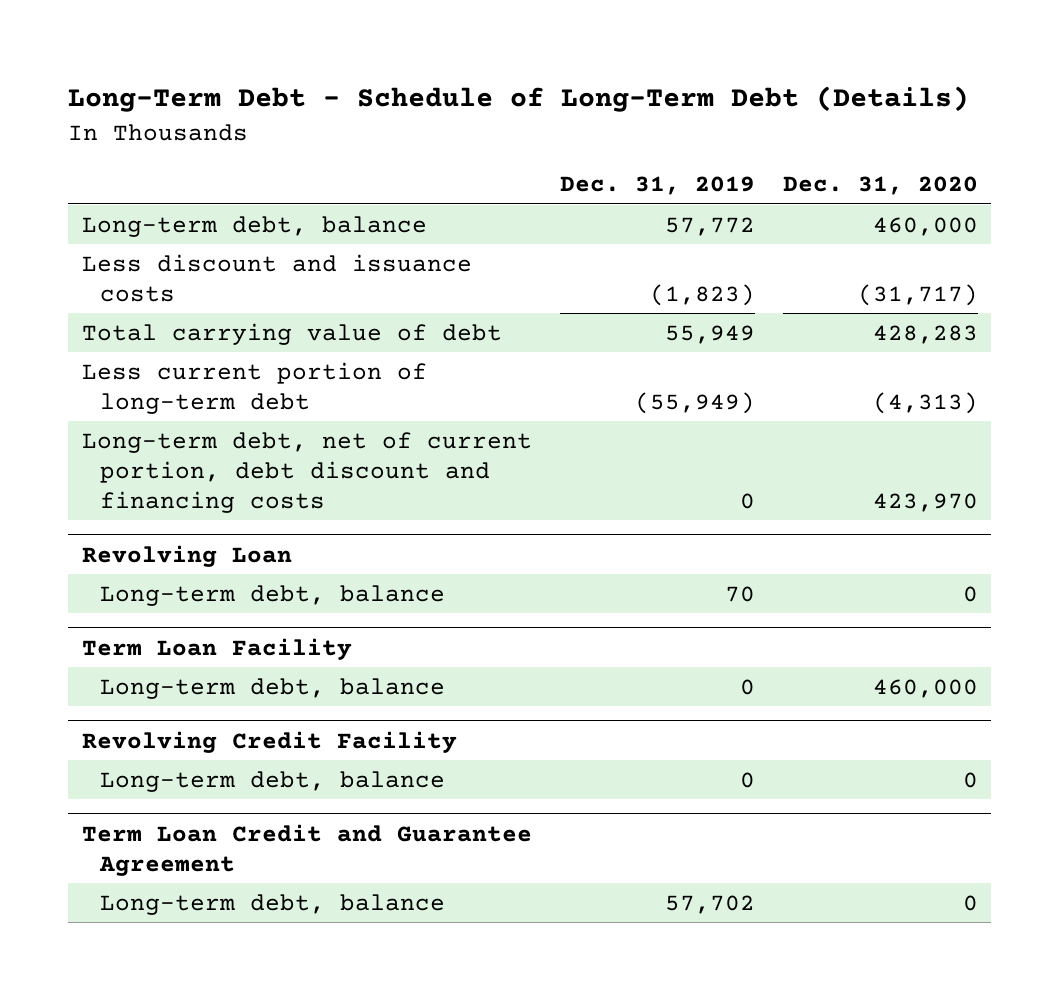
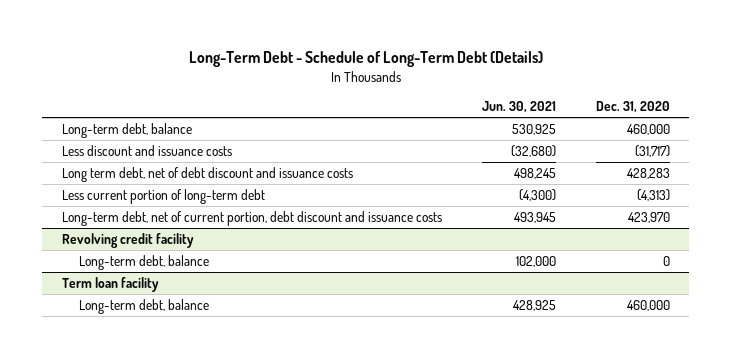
- | Dec. 31, 2019 | Dec. 31, 2020
+ | Jun. 30, 2021 | Dec. 31, 2020
- Total carrying value of debt | 55,949 | 428,283
+ Long term debt, net of debt discount and issuance costs | 498,245 | 428,283
- Long-term debt, net of current portion, debt discount and financing costs | 0 | 423,970
- Revolving Loan
+ Long-term debt, net of current portion, debt discount and issuance costs | 493,945 | 423,970
+ Revolving credit facility
- Term Loan Facility
+ Term loan facility
- Revolving Credit Facility
- Long-term debt, balance | 0 | 0
- Term Loan Credit and Guarantee Agreement
- Long-term debt, balance | 57,702 | 0

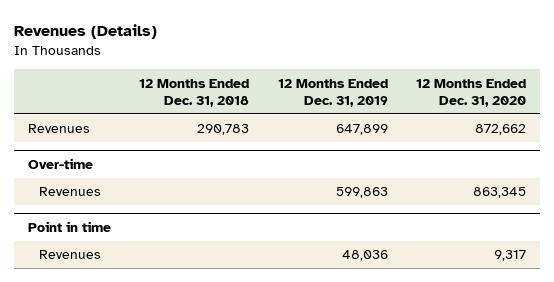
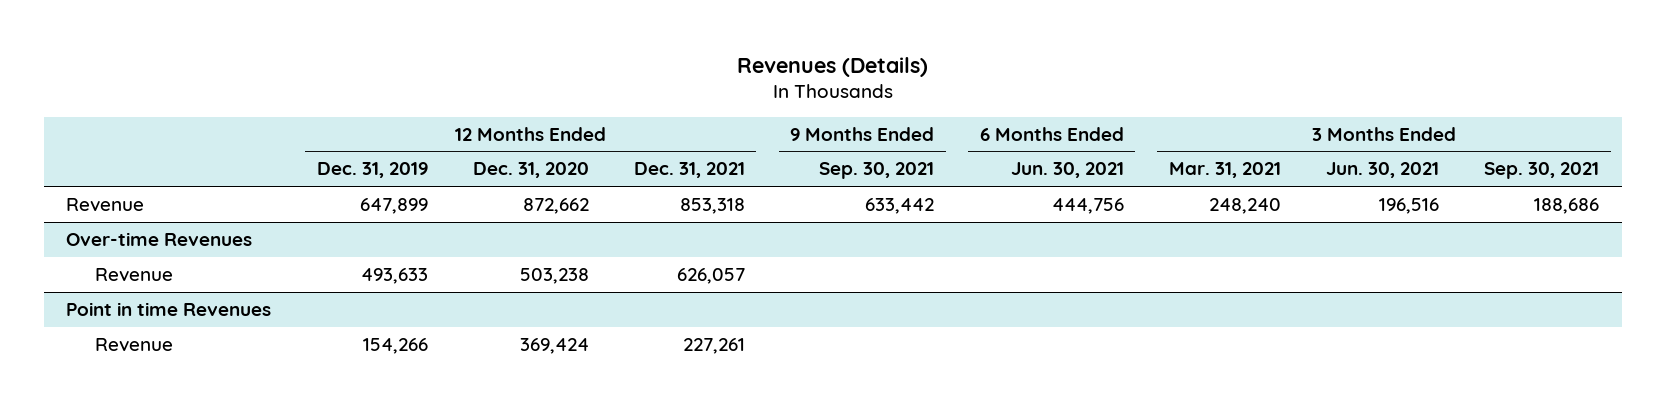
- | 12 Months Ended Dec. 31, 2018 | 12 Months Ended Dec. 31, 2019 | 12 Months Ended Dec. 31, 2020
+ | 12 Months Ended Dec. 31, 2019 | 12 Months Ended Dec. 31, 2020 | 12 Months Ended Dec. 31, 2021 | 9 Months Ended Sep. 30, 2021 | 6 Months Ended Jun. 30, 2021 | 3 Months Ended Mar. 31, 2021 | 3 Months Ended Jun. 30, 2021 | 3 Months Ended Sep. 30, 2021
- Revenues | 290,783 | 647,899 | 872,662
- Over-time
- Revenues | | 599,863 | 863,345
- Point in time
- Revenues | | 48,036 | 9,317
+ Revenue | 647,899 | 872,662 | 853,318 | 633,442 | 444,756 | 248,240 | 196,516 | 188,686
+ Over-time Revenues
+ Revenue | 493,633 | 503,238 | 626,057 | | | | |
+ Point in time Revenues
+ Revenue | 154,266 | 369,424 | 227,261 | | | | |

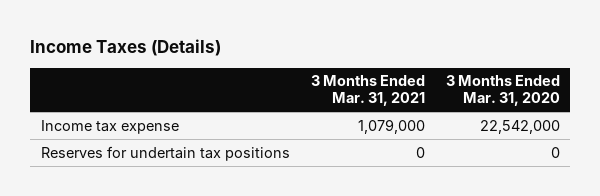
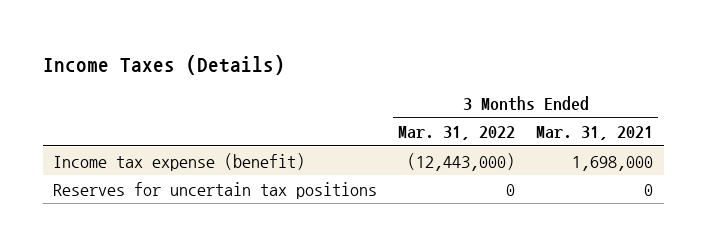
- | 3 Months Ended Mar. 31, 2021 | 3 Months Ended Mar. 31, 2020
+ | 3 Months Ended Mar. 31, 2022 | 3 Months Ended Mar. 31, 2021
- Income tax expense | 1,079,000 | 22,542,000
- Reserves for undertain tax positions | 0 | 0
+ Income tax expense (benefit) | (12,443,000) | 1,698,000
+ Reserves for uncertain tax positions | 0 | 0

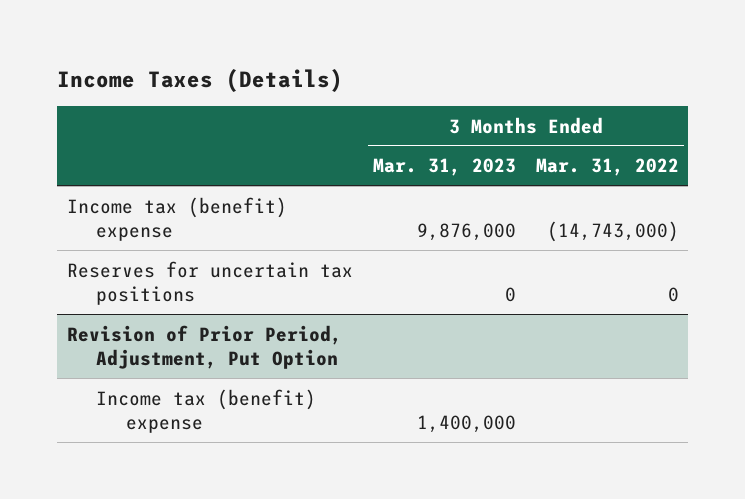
- | 3 Months Ended Mar. 31, 2022 | 3 Months Ended Mar. 31, 2021
+ | 3 Months Ended Mar. 31, 2023 | 3 Months Ended Mar. 31, 2022
- Income tax expense (benefit) | (12,443,000) | 1,698,000
+ Income tax (benefit) expense | 9,876,000 | (14,743,000)
+ Revision of Prior Period, Adjustment, Put Option
+ Income tax (benefit) expense | 1,400,000 |

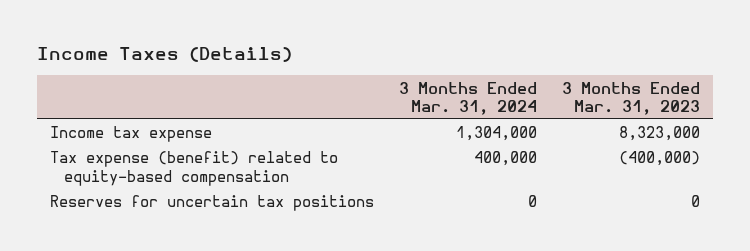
- | 3 Months Ended Mar. 31, 2023 | 3 Months Ended Mar. 31, 2022
+ | 3 Months Ended Mar. 31, 2024 | 3 Months Ended Mar. 31, 2023
- Income tax (benefit) expense | 9,876,000 | (14,743,000)
+ Income tax expense | 1,304,000 | 8,323,000
+ Tax expense (benefit) related to equity-based compensation | 400,000 | (400,000)
- Revision of Prior Period, Adjustment, Put Option
- Income tax (benefit) expense | 1,400,000 |

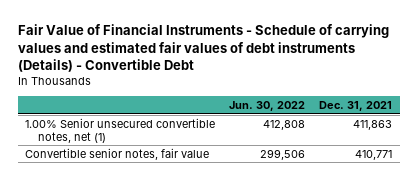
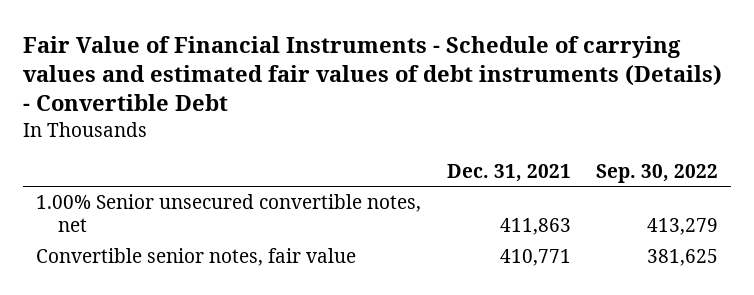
- | Jun. 30, 2022 | Dec. 31, 2021
+ | Dec. 31, 2021 | Sep. 30, 2022
- 1.00% Senior unsecured convertible notes, net (1) | 412,808 | 411,863
+ 1.00% Senior unsecured convertible notes, net | 411,863 | 413,279

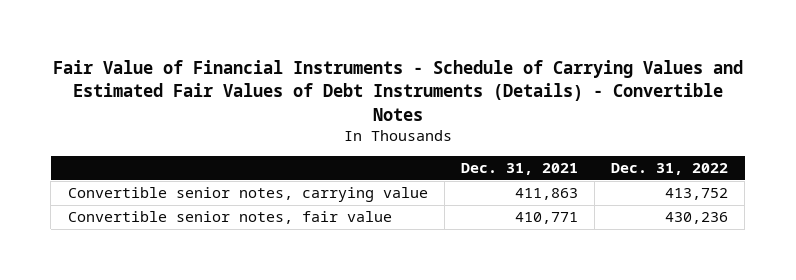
- Fair Value of Financial Instruments - Schedule of carrying values and estimated fair values of debt instruments (Details) - Convertible Debt
+ Fair Value of Financial Instruments - Schedule of Carrying Values and Estimated Fair Values of Debt Instruments (Details) - Convertible Notes
- | Dec. 31, 2021 | Sep. 30, 2022
+ | Dec. 31, 2021 | Dec. 31, 2022
- 1.00% Senior unsecured convertible notes, net | 411,863 | 413,279
+ Convertible senior notes, carrying value | 411,863 | 413,752

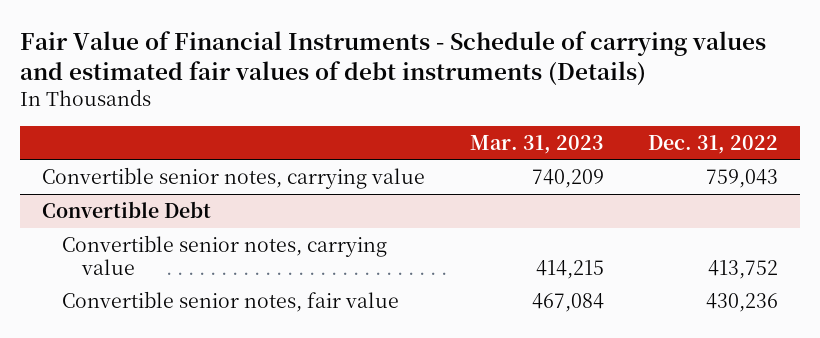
- Fair Value of Financial Instruments - Schedule of Carrying Values and Estimated Fair Values of Debt Instruments (Details) - Convertible Notes
+ Fair Value of Financial Instruments - Schedule of carrying values and estimated fair values of debt instruments (Details)
- | Dec. 31, 2021 | Dec. 31, 2022
+ | Mar. 31, 2023 | Dec. 31, 2022
+ Convertible senior notes, carrying value | 740,209 | 759,043
+ Convertible Debt

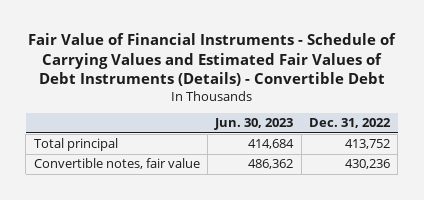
- Fair Value of Financial Instruments - Schedule of carrying values and estimated fair values of debt instruments (Details)
+ Fair Value of Financial Instruments - Schedule of Carrying Values and Estimated Fair Values of Debt Instruments (Details) - Convertible Debt
- | Mar. 31, 2023 | Dec. 31, 2022
+ | Jun. 30, 2023 | Dec. 31, 2022
- Convertible senior notes, carrying value | 740,209 | 759,043
- Convertible Debt
- Convertible senior notes, carrying value | 414,215 | 413,752
- Convertible senior notes, fair value | 467,084 | 430,236
+ Total principal | 414,684 | 413,752
+ Convertible notes, fair value | 486,362 | 430,236

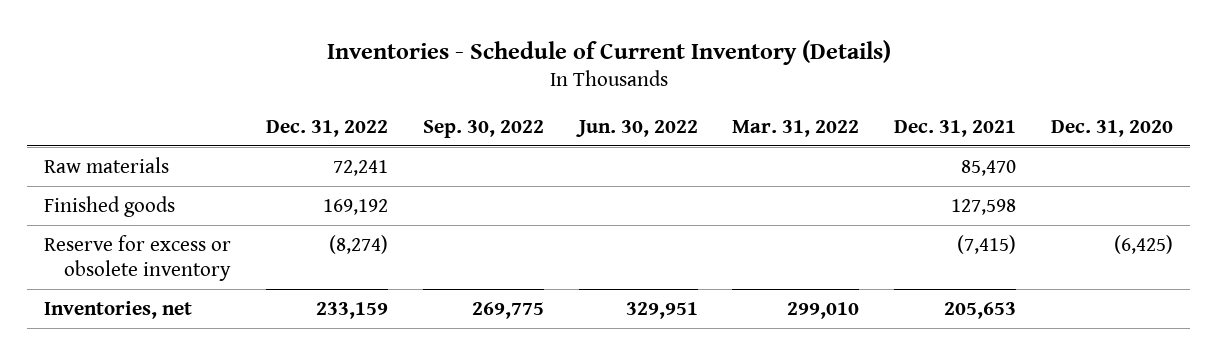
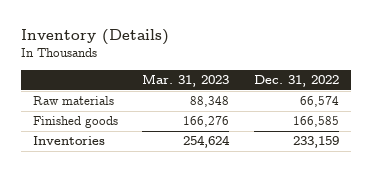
- Inventories - Schedule of Current Inventory (Details)
+ Inventory (Details)
- | Dec. 31, 2022 | Sep. 30, 2022 | Jun. 30, 2022 | Mar. 31, 2022 | Dec. 31, 2021 | Dec. 31, 2020
+ | Mar. 31, 2023 | Dec. 31, 2022
- Raw materials | 72,241 | | | | 85,470 |
- Finished goods | 169,192 | | | | 127,598 |
- Reserve for excess or obsolete inventory | (8,274) | | | | (7,415) | (6,425)
- Inventories, net | 233,159 | 269,775 | 329,951 | 299,010 | 205,653 |
+ Raw materials | 88,348 | 66,574
+ Finished goods | 166,276 | 166,585
+ Inventories | 254,624 | 233,159

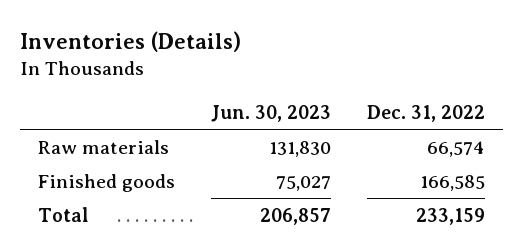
- Inventory (Details)
+ Inventories (Details)
- | Mar. 31, 2023 | Dec. 31, 2022
+ | Jun. 30, 2023 | Dec. 31, 2022
- Inventories | 254,624 | 233,159
+ Total | 206,857 | 233,159

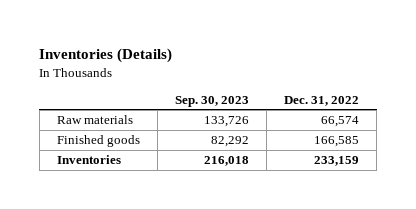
- | Jun. 30, 2023 | Dec. 31, 2022
+ | Sep. 30, 2023 | Dec. 31, 2022
- Total | 206,857 | 233,159
+ Inventories | 216,018 | 233,159

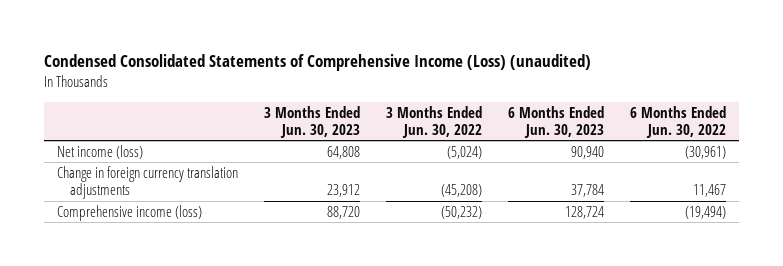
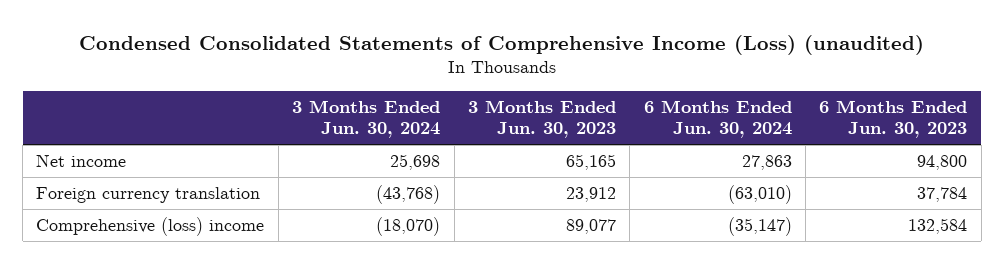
- | 3 Months Ended Jun. 30, 2023 | 3 Months Ended Jun. 30, 2022 | 6 Months Ended Jun. 30, 2023 | 6 Months Ended Jun. 30, 2022
+ | 3 Months Ended Jun. 30, 2024 | 3 Months Ended Jun. 30, 2023 | 6 Months Ended Jun. 30, 2024 | 6 Months Ended Jun. 30, 2023
- Net income (loss) | 64,808 | (5,024) | 90,940 | (30,961)
- Change in foreign currency translation adjustments | 23,912 | (45,208) | 37,784 | 11,467
- Comprehensive income (loss) | 88,720 | (50,232) | 128,724 | (19,494)
+ Net income | 25,698 | 65,165 | 27,863 | 94,800
+ Foreign currency translation | (43,768) | 23,912 | (63,010) | 37,784
+ Comprehensive (loss) income | (18,070) | 89,077 | (35,147) | 132,584

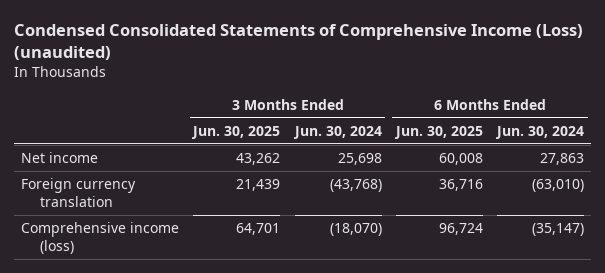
- | 3 Months Ended Jun. 30, 2024 | 3 Months Ended Jun. 30, 2023 | 6 Months Ended Jun. 30, 2024 | 6 Months Ended Jun. 30, 2023
+ | 3 Months Ended Jun. 30, 2025 | 3 Months Ended Jun. 30, 2024 | 6 Months Ended Jun. 30, 2025 | 6 Months Ended Jun. 30, 2024
- Comprehensive (loss) income | (18,070) | 89,077 | (35,147) | 132,584
+ Comprehensive income (loss) | 64,701 | (18,070) | 96,724 | (35,147)

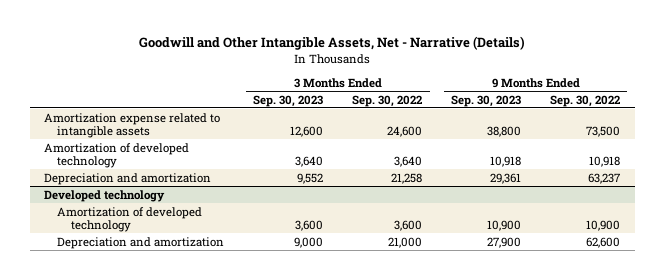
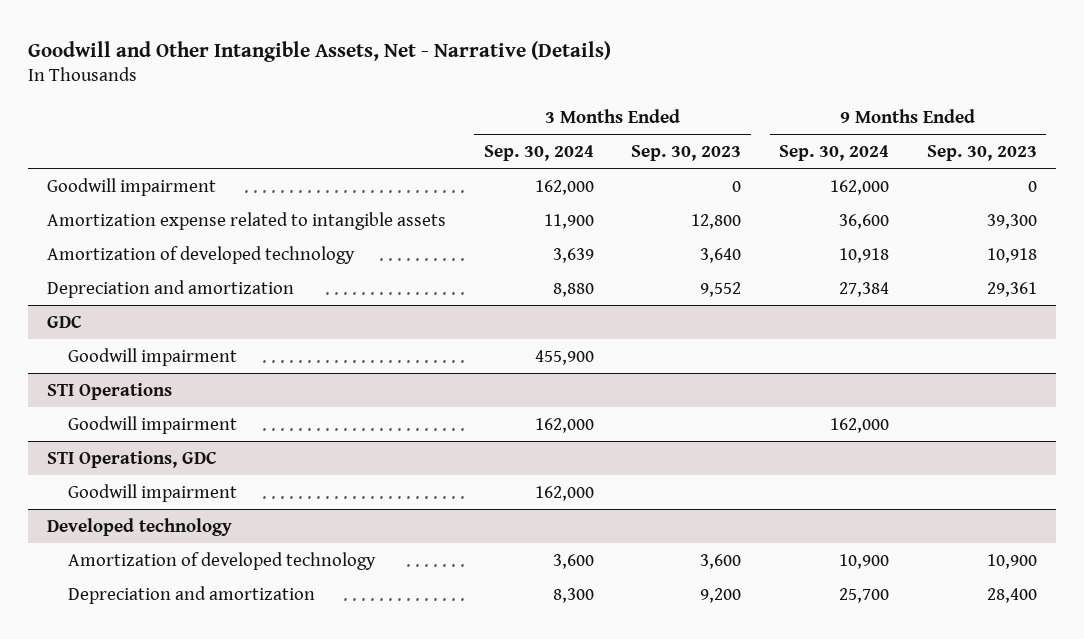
- | 3 Months Ended Sep. 30, 2023 | 3 Months Ended Sep. 30, 2022 | 9 Months Ended Sep. 30, 2023 | 9 Months Ended Sep. 30, 2022
+ | 3 Months Ended Sep. 30, 2024 | 3 Months Ended Sep. 30, 2023 | 9 Months Ended Sep. 30, 2024 | 9 Months Ended Sep. 30, 2023
- Amortization expense related to intangible assets | 12,600 | 24,600 | 38,800 | 73,500
+ Goodwill impairment | 162,000 | 0 | 162,000 | 0
+ Amortization expense related to intangible assets | 11,900 | 12,800 | 36,600 | 39,300
+ GDC
+ Goodwill impairment | 455,900 | | |
+ STI Operations
+ Goodwill impairment | 162,000 | | 162,000 |
+ STI Operations, GDC
+ Goodwill impairment | 162,000 | | |
@ Developed technology
- Depreciation and amortization | 9,000 | 21,000 | 27,900 | 62,600
+ Depreciation and amortization | 8,300 | 9,200 | 25,700 | 28,400

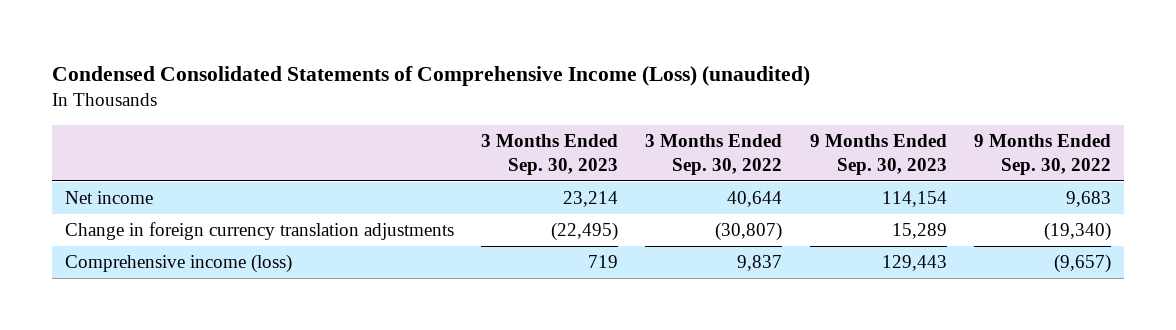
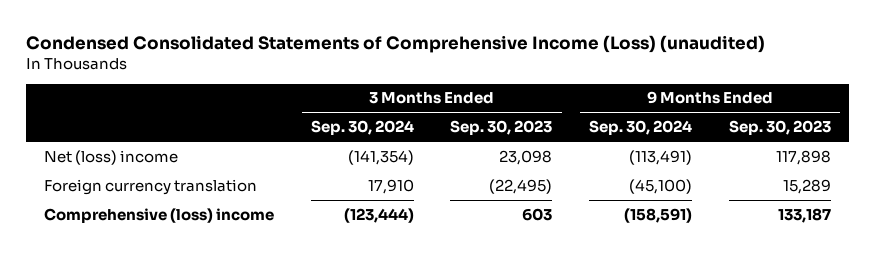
- | 3 Months Ended Sep. 30, 2023 | 3 Months Ended Sep. 30, 2022 | 9 Months Ended Sep. 30, 2023 | 9 Months Ended Sep. 30, 2022
+ | 3 Months Ended Sep. 30, 2024 | 3 Months Ended Sep. 30, 2023 | 9 Months Ended Sep. 30, 2024 | 9 Months Ended Sep. 30, 2023
- Net income | 23,214 | 40,644 | 114,154 | 9,683
- Change in foreign currency translation adjustments | (22,495) | (30,807) | 15,289 | (19,340)
- Comprehensive income (loss) | 719 | 9,837 | 129,443 | (9,657)
+ Net (loss) income | (141,354) | 23,098 | (113,491) | 117,898
+ Foreign currency translation | 17,910 | (22,495) | (45,100) | 15,289
+ Comprehensive (loss) income | (123,444) | 603 | (158,591) | 133,187

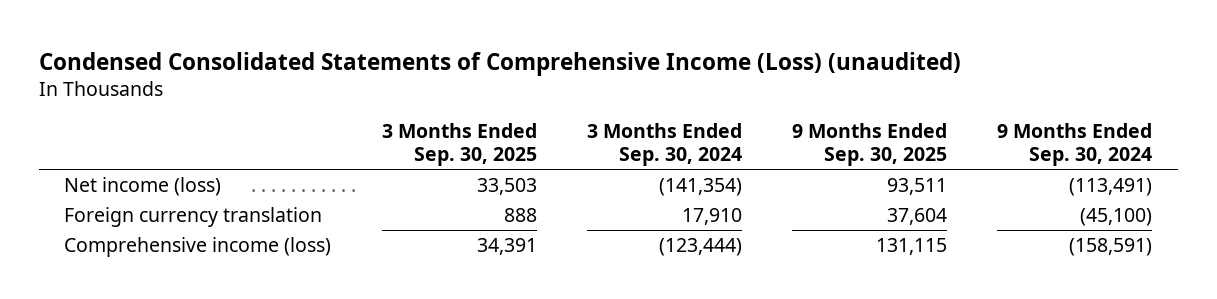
- | 3 Months Ended Sep. 30, 2024 | 3 Months Ended Sep. 30, 2023 | 9 Months Ended Sep. 30, 2024 | 9 Months Ended Sep. 30, 2023
+ | 3 Months Ended Sep. 30, 2025 | 3 Months Ended Sep. 30, 2024 | 9 Months Ended Sep. 30, 2025 | 9 Months Ended Sep. 30, 2024
- Net (loss) income | (141,354) | 23,098 | (113,491) | 117,898
+ Net income (loss) | 33,503 | (141,354) | 93,511 | (113,491)
- Comprehensive (loss) income | (123,444) | 603 | (158,591) | 133,187
+ Comprehensive income (loss) | 34,391 | (123,444) | 131,115 | (158,591)

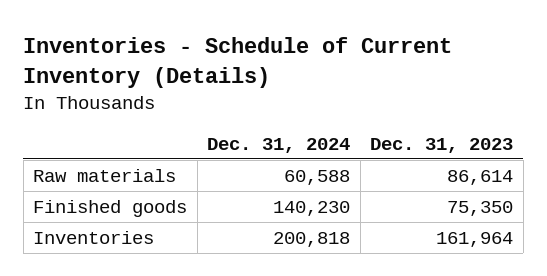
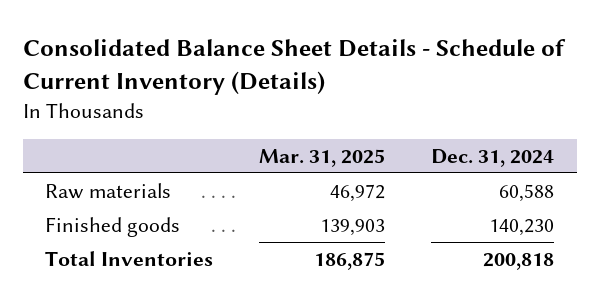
- Inventories - Schedule of Current Inventory (Details)
+ Consolidated Balance Sheet Details - Schedule of Current Inventory (Details)
- | Dec. 31, 2024 | Dec. 31, 2023
+ | Mar. 31, 2025 | Dec. 31, 2024
- Inventories | 200,818 | 161,964
+ Total Inventories | 186,875 | 200,818

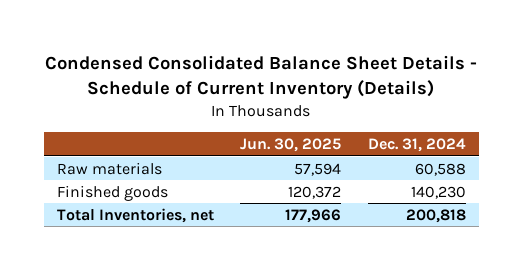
- Consolidated Balance Sheet Details - Schedule of Current Inventory (Details)
+ Condensed Consolidated Balance Sheet Details - Schedule of Current Inventory (Details)
- | Mar. 31, 2025 | Dec. 31, 2024
+ | Jun. 30, 2025 | Dec. 31, 2024
- Total Inventories | 186,875 | 200,818
+ Total Inventories, net | 177,966 | 200,818

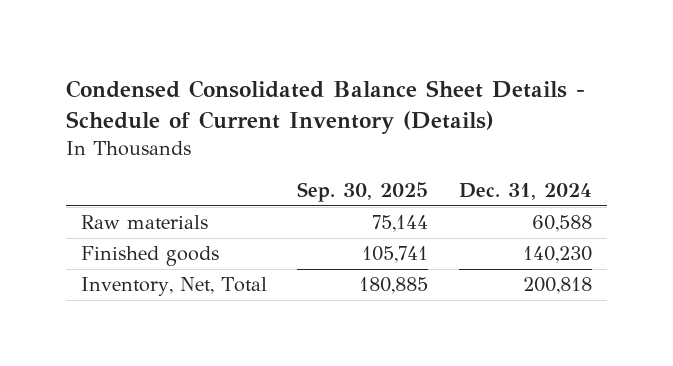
- | Jun. 30, 2025 | Dec. 31, 2024
+ | Sep. 30, 2025 | Dec. 31, 2024
- Total Inventories, net | 177,966 | 200,818
+ Inventory, Net, Total | 180,885 | 200,818

